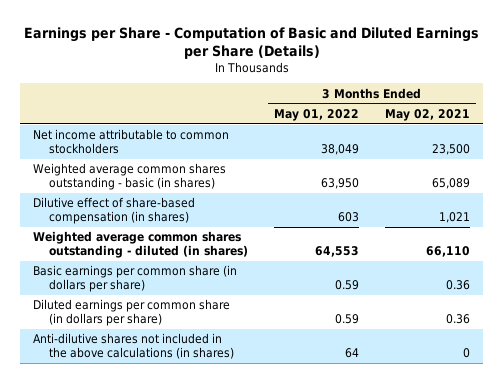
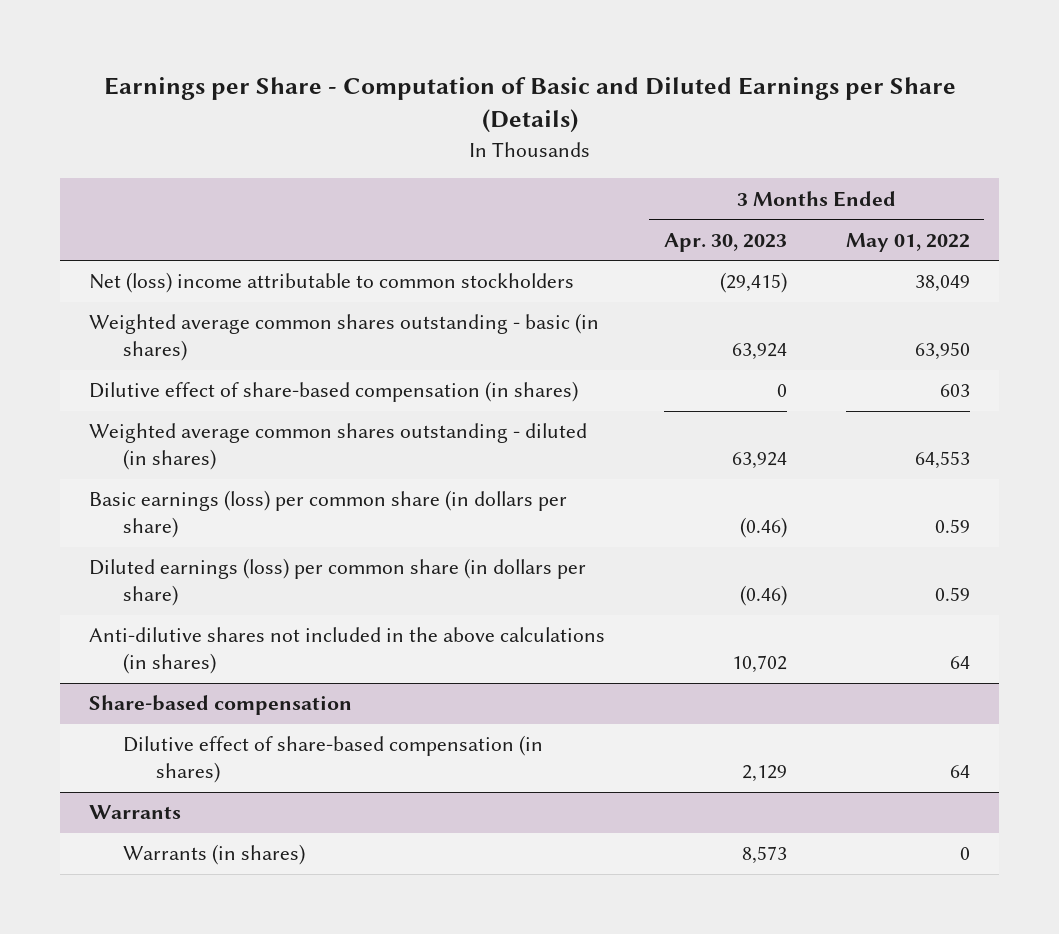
- | 3 Months Ended May 01, 2022 | 3 Months Ended May 02, 2021
+ | 3 Months Ended Apr. 30, 2023 | 3 Months Ended May 01, 2022
- Net income attributable to common stockholders | 38,049 | 23,500
+ Net (loss) income attributable to common stockholders | (29,415) | 38,049
- Basic earnings per common share (in dollars per share) | 0.59 | 0.36
- Diluted earnings per common share (in dollars per share) | 0.59 | 0.36
+ Basic earnings (loss) per common share (in dollars per share) | (0.46) | 0.59
+ Diluted earnings (loss) per common share (in dollars per share) | (0.46) | 0.59
+ Share-based compensation
+ Dilutive effect of share-based compensation (in shares) | 2,129 | 64
+ Warrants
+ Warrants (in shares) | 8,573 | 0

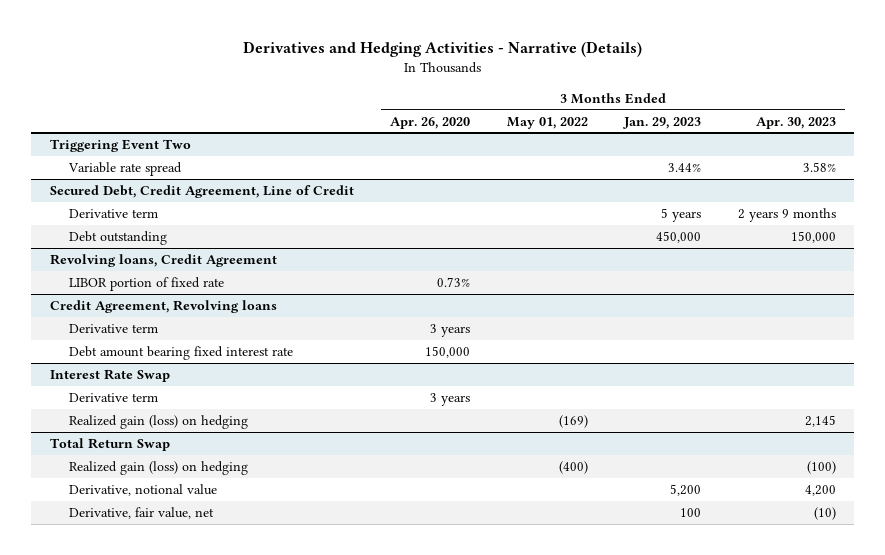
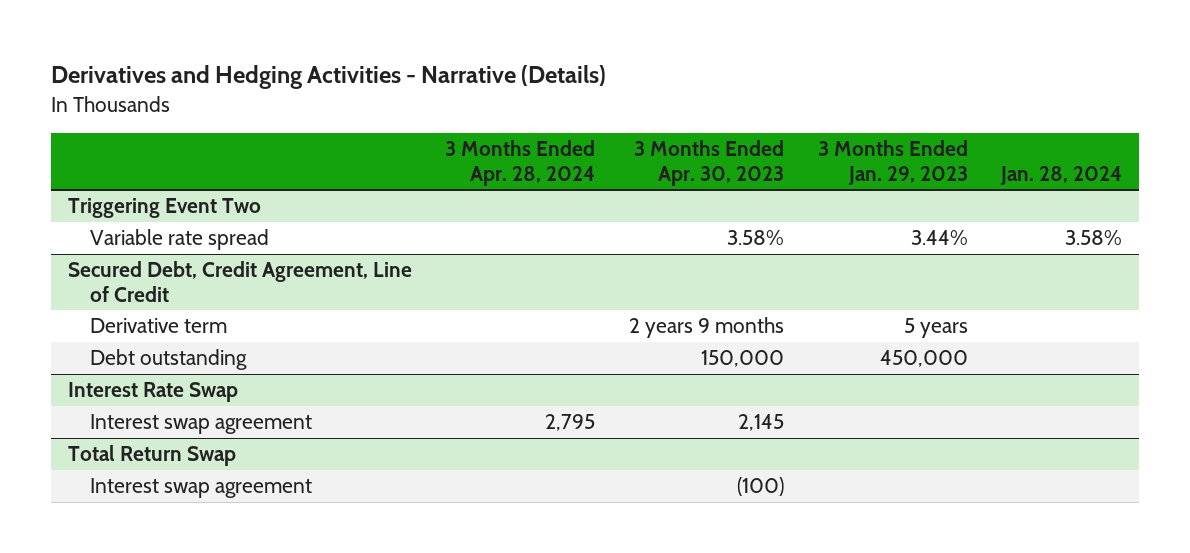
- | 3 Months Ended Apr. 26, 2020 | 3 Months Ended May 01, 2022 | 3 Months Ended Jan. 29, 2023 | 3 Months Ended Apr. 30, 2023
+ | 3 Months Ended Apr. 28, 2024 | 3 Months Ended Apr. 30, 2023 | 3 Months Ended Jan. 29, 2023 | Jan. 28, 2024
- Revolving loans, Credit Agreement
- LIBOR portion of fixed rate | 0.73% | | |
- Credit Agreement, Revolving loans
- Derivative term | 3 years | | |
- Debt amount bearing fixed interest rate | 150,000 | | |
@ Interest Rate Swap
- Derivative term | 3 years | | |
- Realized gain (loss) on hedging | | (169) | | 2,145
+ Interest swap agreement | 2,795 | 2,145 | |
@ Total Return Swap
- Realized gain (loss) on hedging | | (400) | | (100)
- Derivative, notional value | | | 5,200 | 4,200
- Derivative, fair value, net | | | 100 | (10)
+ Interest swap agreement | | (100) | |

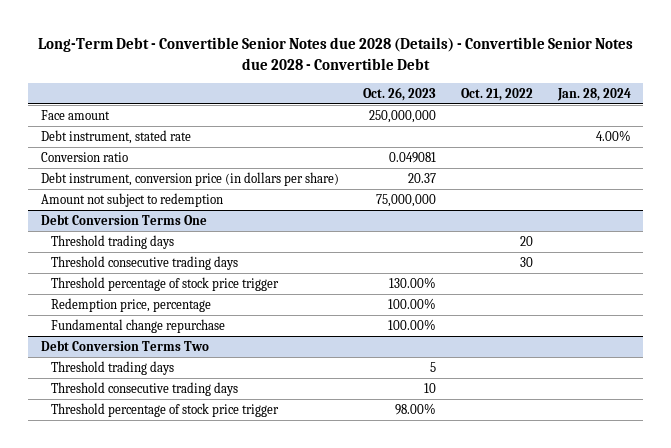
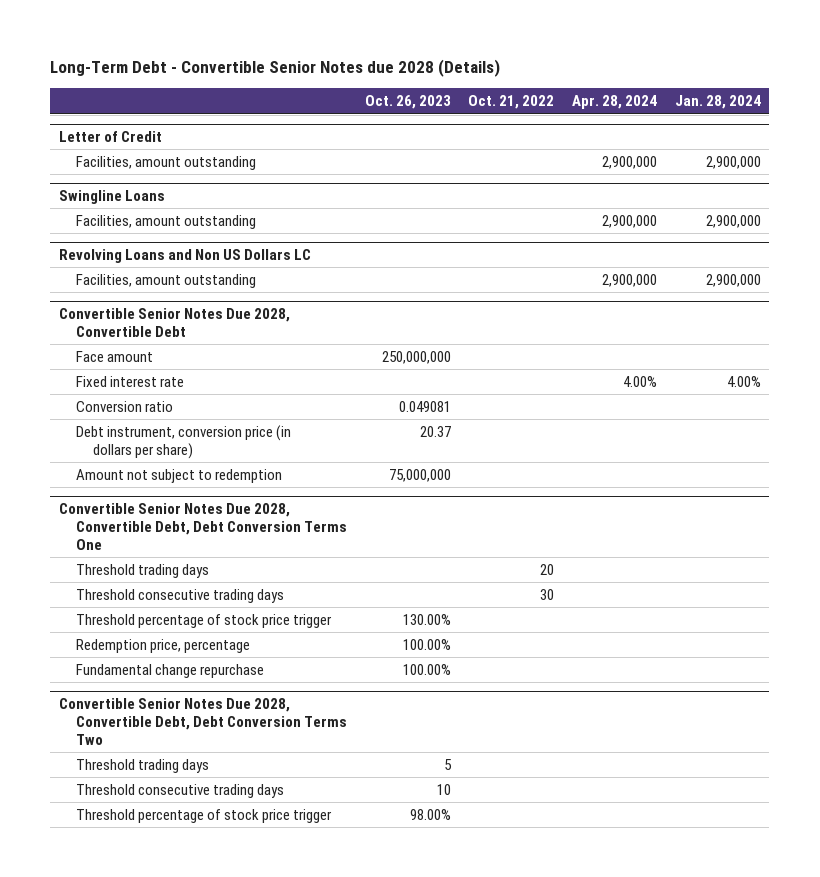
- Long-Term Debt - Convertible Senior Notes due 2028 (Details) - Convertible Senior Notes due 2028 - Convertible Debt
+ Long-Term Debt - Convertible Senior Notes due 2028 (Details)
- | Oct. 26, 2023 | Oct. 21, 2022 | Jan. 28, 2024
+ | Oct. 26, 2023 | Oct. 21, 2022 | Apr. 28, 2024 | Jan. 28, 2024
+ Letter of Credit
+ Facilities, amount outstanding | | | 2,900,000 | 2,900,000
+ Swingline Loans
+ Facilities, amount outstanding | | | 2,900,000 | 2,900,000
+ Revolving Loans and Non US Dollars LC
+ Facilities, amount outstanding | | | 2,900,000 | 2,900,000
+ Convertible Senior Notes Due 2028, Convertible Debt
- Debt instrument, stated rate | | | 4.00%
+ Fixed interest rate | | | 4.00% | 4.00%
- Debt Conversion Terms One
+ Convertible Senior Notes Due 2028, Convertible Debt, Debt Conversion Terms One
- Debt Conversion Terms Two
+ Convertible Senior Notes Due 2028, Convertible Debt, Debt Conversion Terms Two

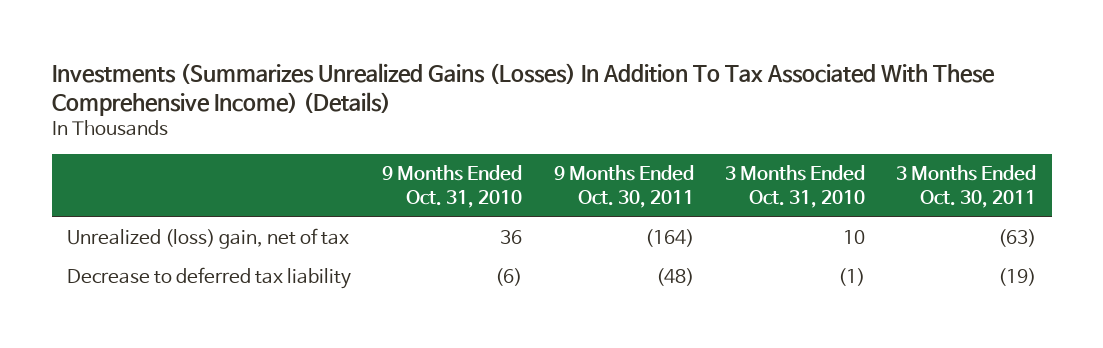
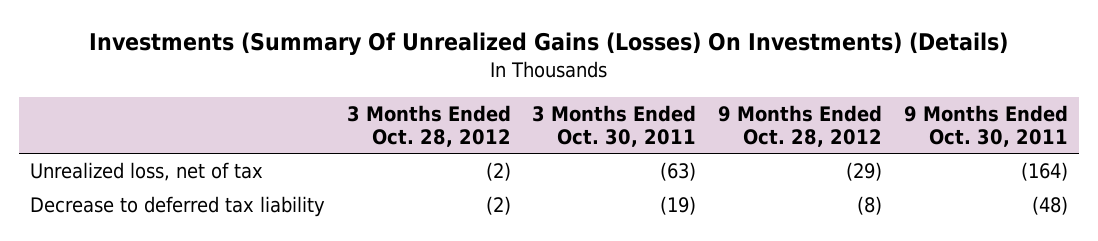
- Investments (Summarizes Unrealized Gains (Losses) In Addition To Tax Associated With These Comprehensive Income) (Details)
+ Investments (Summary Of Unrealized Gains (Losses) On Investments) (Details)
- | 9 Months Ended Oct. 31, 2010 | 9 Months Ended Oct. 30, 2011 | 3 Months Ended Oct. 31, 2010 | 3 Months Ended Oct. 30, 2011
+ | 3 Months Ended Oct. 28, 2012 | 3 Months Ended Oct. 30, 2011 | 9 Months Ended Oct. 28, 2012 | 9 Months Ended Oct. 30, 2011
- Unrealized (loss) gain, net of tax | 36 | (164) | 10 | (63)
+ Unrealized loss, net of tax | (2) | (63) | (29) | (164)

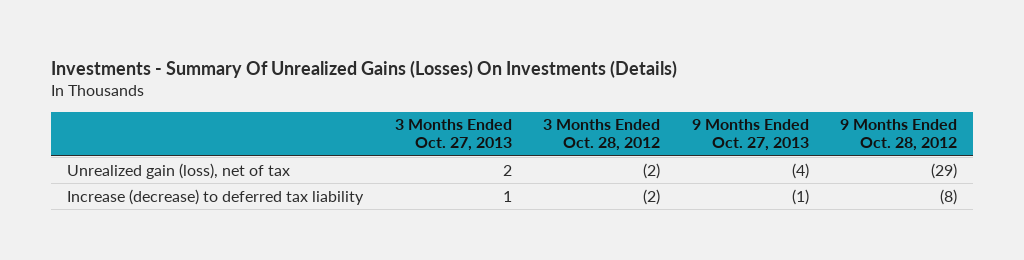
- Investments (Summary Of Unrealized Gains (Losses) On Investments) (Details)
+ Investments - Summary Of Unrealized Gains (Losses) On Investments (Details)
- | 3 Months Ended Oct. 28, 2012 | 3 Months Ended Oct. 30, 2011 | 9 Months Ended Oct. 28, 2012 | 9 Months Ended Oct. 30, 2011
+ | 3 Months Ended Oct. 27, 2013 | 3 Months Ended Oct. 28, 2012 | 9 Months Ended Oct. 27, 2013 | 9 Months Ended Oct. 28, 2012
- Unrealized loss, net of tax | (2) | (63) | (29) | (164)
- Decrease to deferred tax liability | (2) | (19) | (8) | (48)
+ Unrealized gain (loss), net of tax | 2 | (2) | (4) | (29)
+ Increase (decrease) to deferred tax liability | 1 | (2) | (1) | (8)

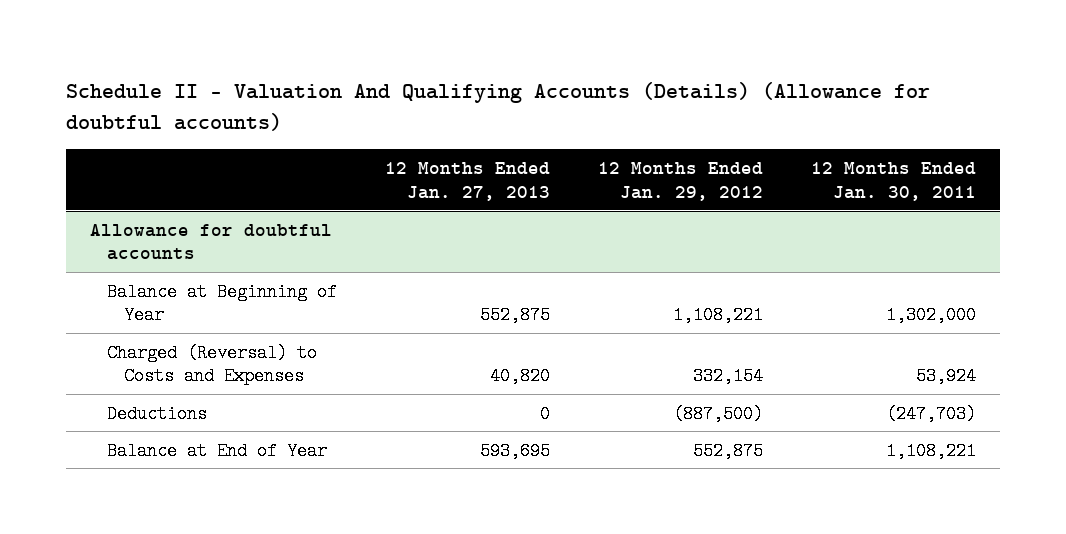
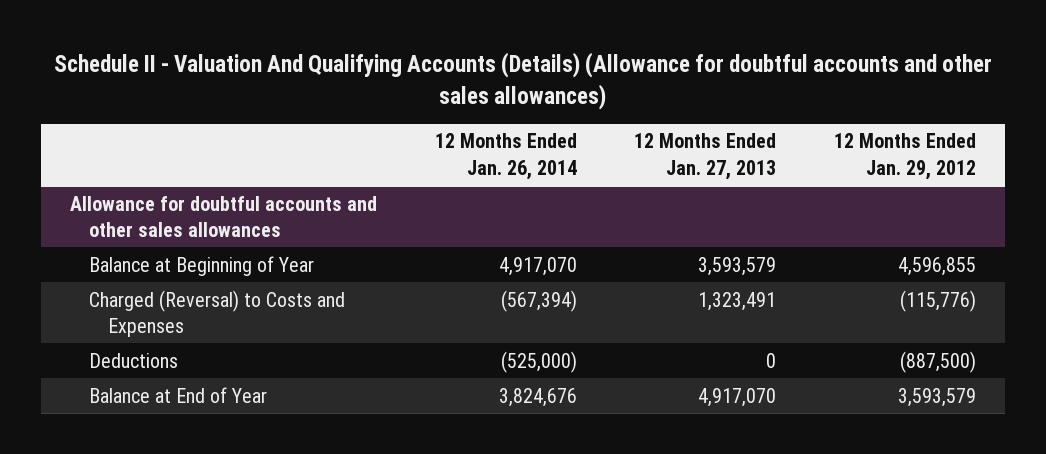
- Schedule II - Valuation And Qualifying Accounts (Details) (Allowance for doubtful accounts)
+ Schedule II - Valuation And Qualifying Accounts (Details) (Allowance for doubtful accounts and other sales allowances)
- | 12 Months Ended Jan. 27, 2013 | 12 Months Ended Jan. 29, 2012 | 12 Months Ended Jan. 30, 2011
+ | 12 Months Ended Jan. 26, 2014 | 12 Months Ended Jan. 27, 2013 | 12 Months Ended Jan. 29, 2012
- Allowance for doubtful accounts
- Balance at Beginning of Year | 552,875 | 1,108,221 | 1,302,000
- Charged (Reversal) to Costs and Expenses | 40,820 | 332,154 | 53,924
+ Allowance for doubtful accounts and other sales allowances
+ Balance at Beginning of Year | 4,917,070 | 3,593,579 | 4,596,855
+ Charged (Reversal) to Costs and Expenses | (567,394) | 1,323,491 | (115,776)
- Balance at End of Year | 593,695 | 552,875 | 1,108,221
+ Balance at End of Year | 3,824,676 | 4,917,070 | 3,593,579

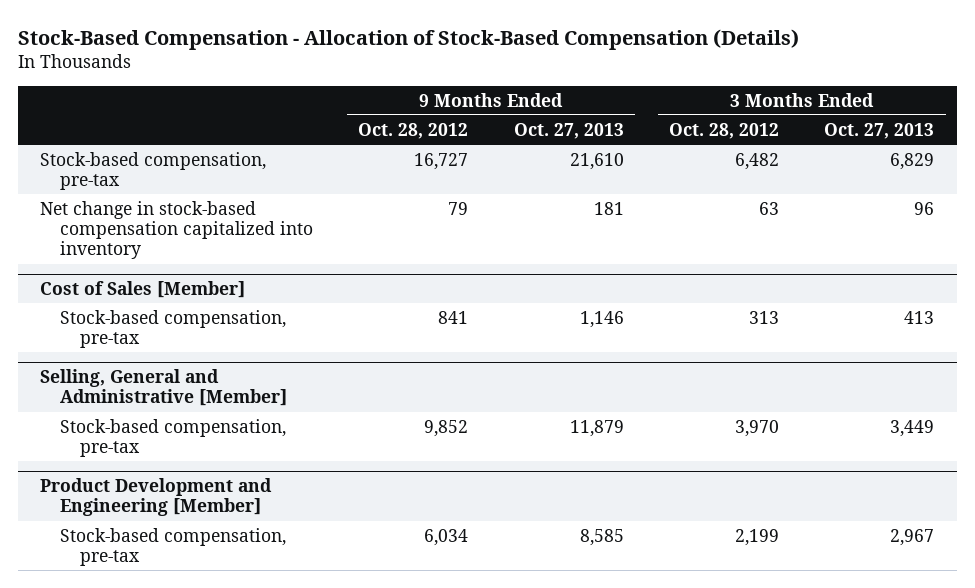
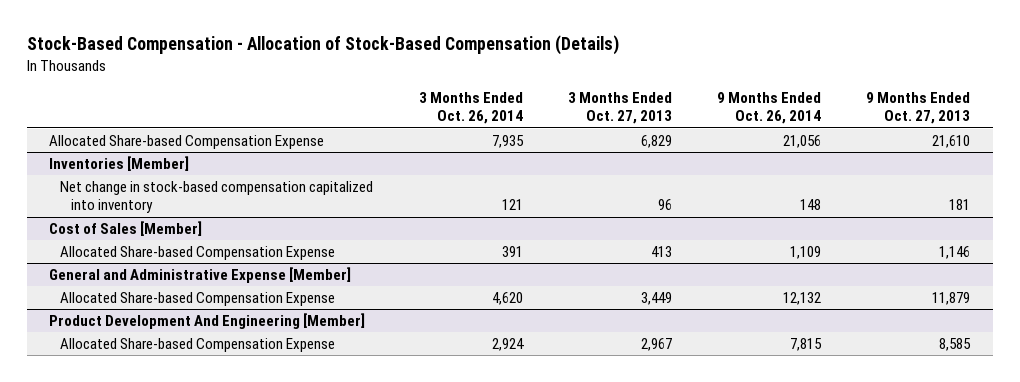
- | 9 Months Ended Oct. 28, 2012 | 9 Months Ended Oct. 27, 2013 | 3 Months Ended Oct. 28, 2012 | 3 Months Ended Oct. 27, 2013
+ | 3 Months Ended Oct. 26, 2014 | 3 Months Ended Oct. 27, 2013 | 9 Months Ended Oct. 26, 2014 | 9 Months Ended Oct. 27, 2013
- Stock-based compensation, pre-tax | 16,727 | 21,610 | 6,482 | 6,829
+ Allocated Share-based Compensation Expense | 7,935 | 6,829 | 21,056 | 21,610
+ Inventories [Member]
@ Cost of Sales [Member]
- Stock-based compensation, pre-tax | 841 | 1,146 | 313 | 413
- Selling, General and Administrative [Member]
- Stock-based compensation, pre-tax | 9,852 | 11,879 | 3,970 | 3,449
- Product Development and Engineering [Member]
- Stock-based compensation, pre-tax | 6,034 | 8,585 | 2,199 | 2,967
@ Cost of Sales [Member]
+ Allocated Share-based Compensation Expense | 391 | 413 | 1,109 | 1,146
+ General and Administrative Expense [Member]
+ Allocated Share-based Compensation Expense | 4,620 | 3,449 | 12,132 | 11,879
+ Product Development And Engineering [Member]
+ Allocated Share-based Compensation Expense | 2,924 | 2,967 | 7,815 | 8,585

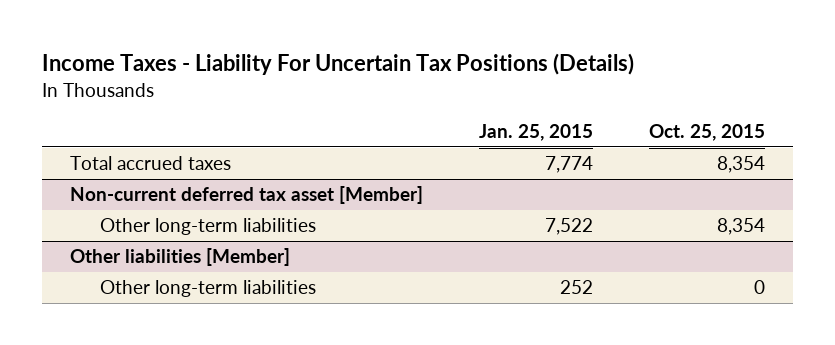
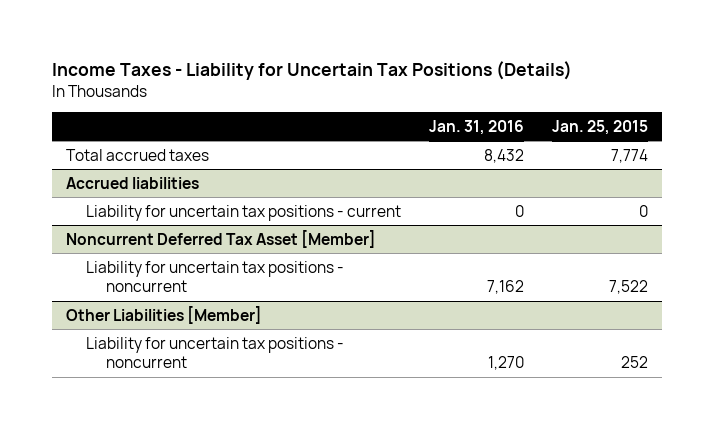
- Income Taxes - Liability For Uncertain Tax Positions (Details)
+ Income Taxes - Liability for Uncertain Tax Positions (Details)
- | Jan. 25, 2015 | Oct. 25, 2015
+ | Jan. 31, 2016 | Jan. 25, 2015
- Non-current deferred tax asset [Member]
- Other long-term liabilities | 7,522 | 8,354
- Other liabilities [Member]
- Other long-term liabilities | 252 | 0
+ Accrued liabilities
+ Liability for uncertain tax positions - current | 0 | 0
+ Noncurrent Deferred Tax Asset [Member]
+ Liability for uncertain tax positions - noncurrent | 7,162 | 7,522
+ Other Liabilities [Member]
+ Liability for uncertain tax positions - noncurrent | 1,270 | 252

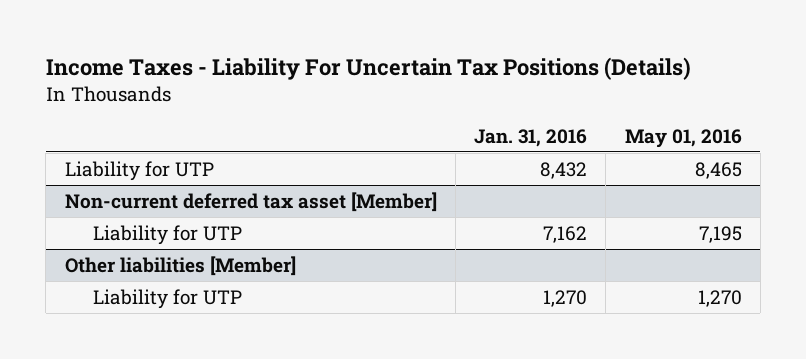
- Income Taxes - Liability for Uncertain Tax Positions (Details)
+ Income Taxes - Liability For Uncertain Tax Positions (Details)
- | Jan. 31, 2016 | Jan. 25, 2015
+ | Jan. 31, 2016 | May 01, 2016
- Total accrued taxes | 8,432 | 7,774
- Accrued liabilities
- Liability for uncertain tax positions - current | 0 | 0
- Noncurrent Deferred Tax Asset [Member]
- Liability for uncertain tax positions - noncurrent | 7,162 | 7,522
- Other Liabilities [Member]
- Liability for uncertain tax positions - noncurrent | 1,270 | 252
+ Liability for UTP | 8,432 | 8,465
+ Non-current deferred tax asset [Member]
+ Liability for UTP | 7,162 | 7,195
+ Other liabilities [Member]
+ Liability for UTP | 1,270 | 1,270

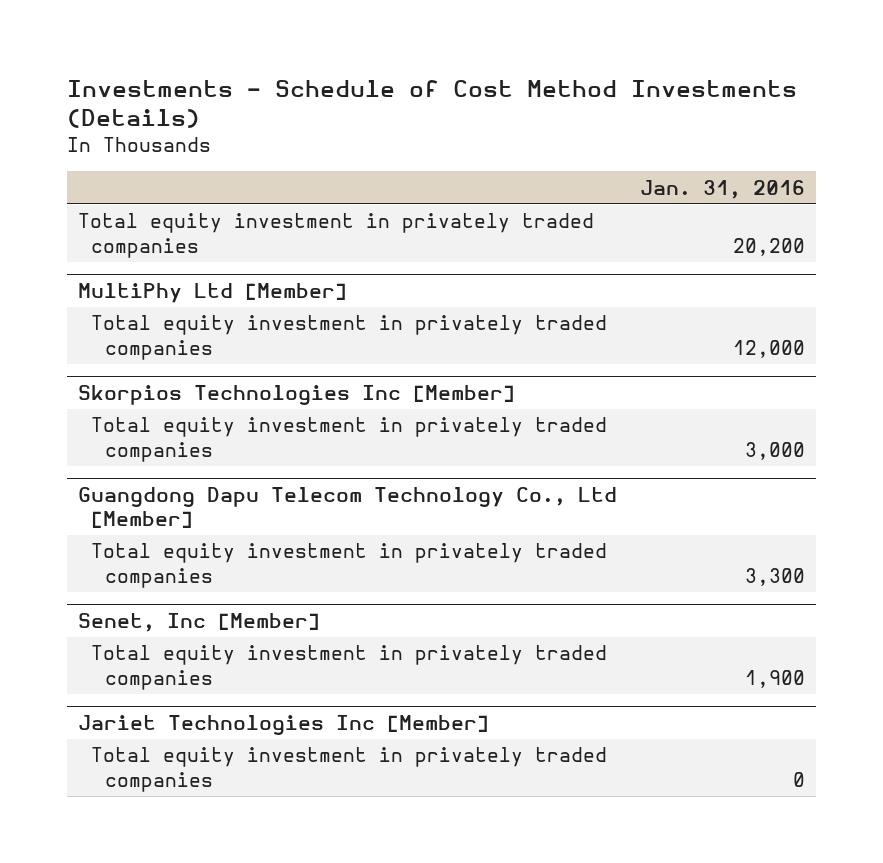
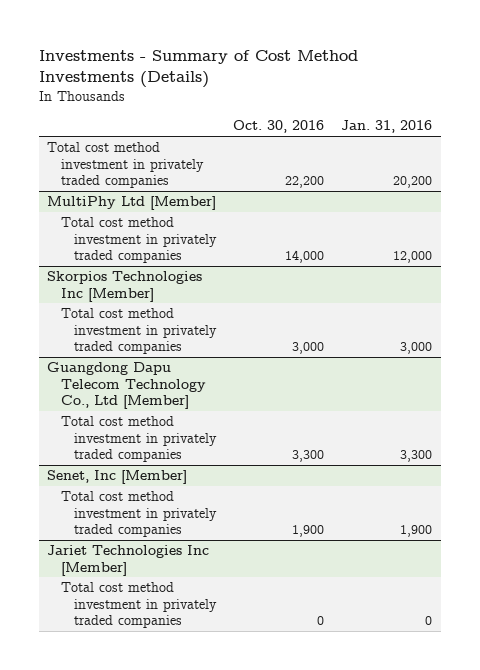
- Investments - Schedule of Cost Method Investments (Details)
+ Investments - Summary of Cost Method Investments (Details)
- | Jan. 31, 2016
+ | Oct. 30, 2016 | Jan. 31, 2016
- Total equity investment in privately traded companies | 20,200
+ Total cost method investment in privately traded companies | 22,200 | 20,200
@ MultiPhy Ltd [Member]
- Total equity investment in privately traded companies | 12,000
+ Total cost method investment in privately traded companies | 14,000 | 12,000
@ Skorpios Technologies Inc [Member]
- Total equity investment in privately traded companies | 3,000
+ Total cost method investment in privately traded companies | 3,000 | 3,000
@ Guangdong Dapu Telecom Technology Co., Ltd [Member]
- Total equity investment in privately traded companies | 3,300
+ Total cost method investment in privately traded companies | 3,300 | 3,300
@ Senet, Inc [Member]
- Total equity investment in privately traded companies | 1,900
+ Total cost method investment in privately traded companies | 1,900 | 1,900
@ Jariet Technologies Inc [Member]
- Total equity investment in privately traded companies | 0
+ Total cost method investment in privately traded companies | 0 | 0

